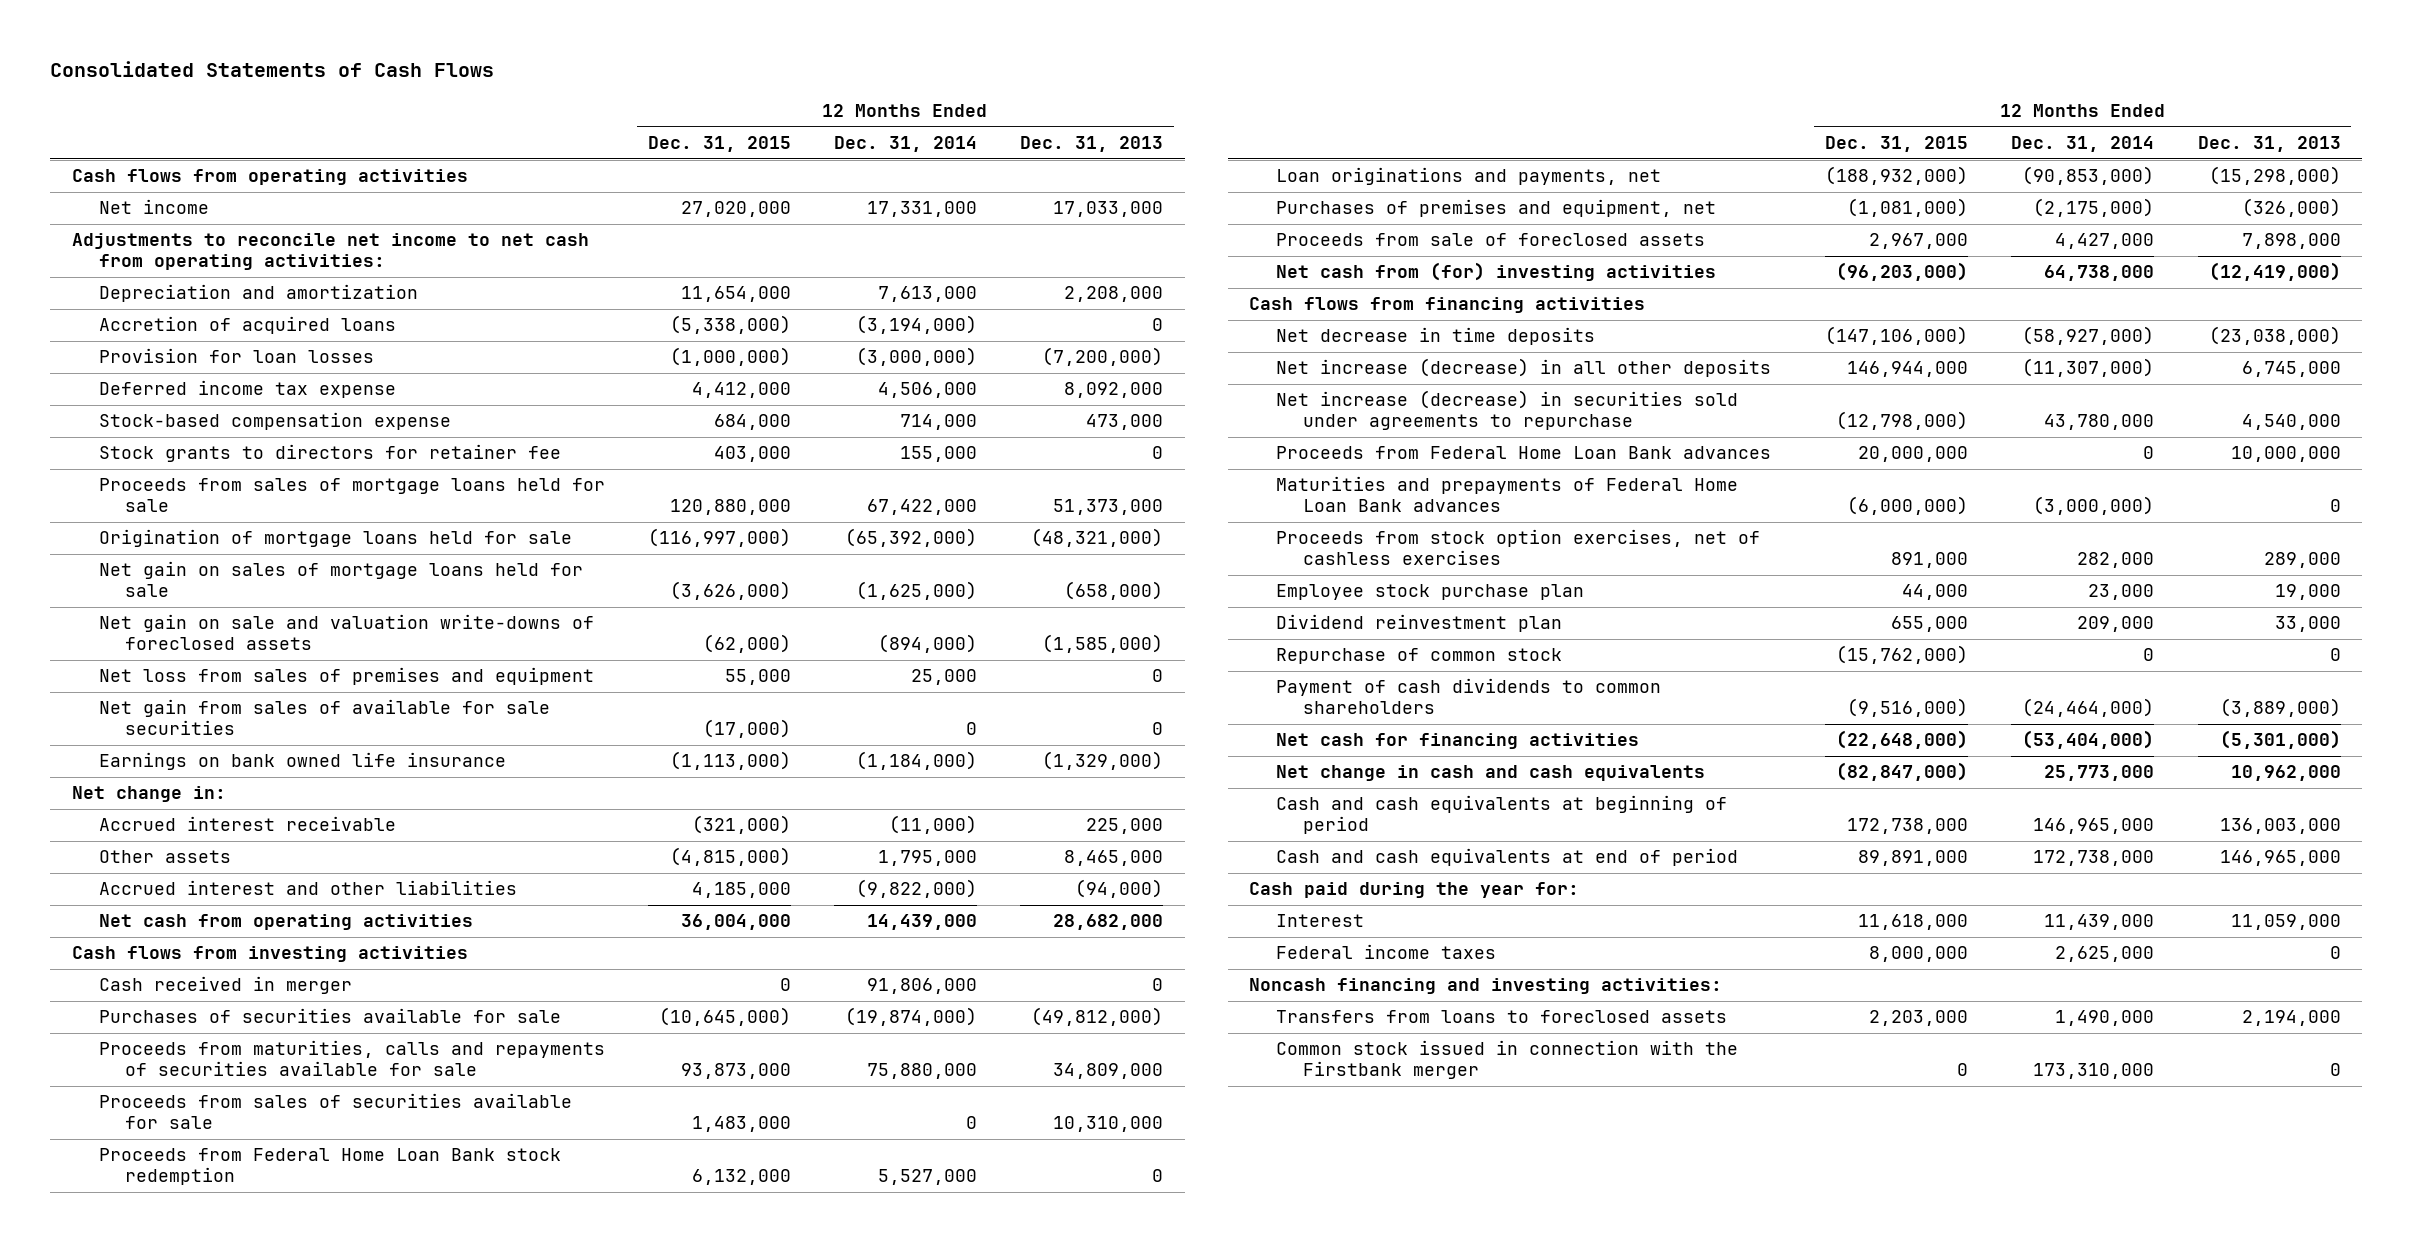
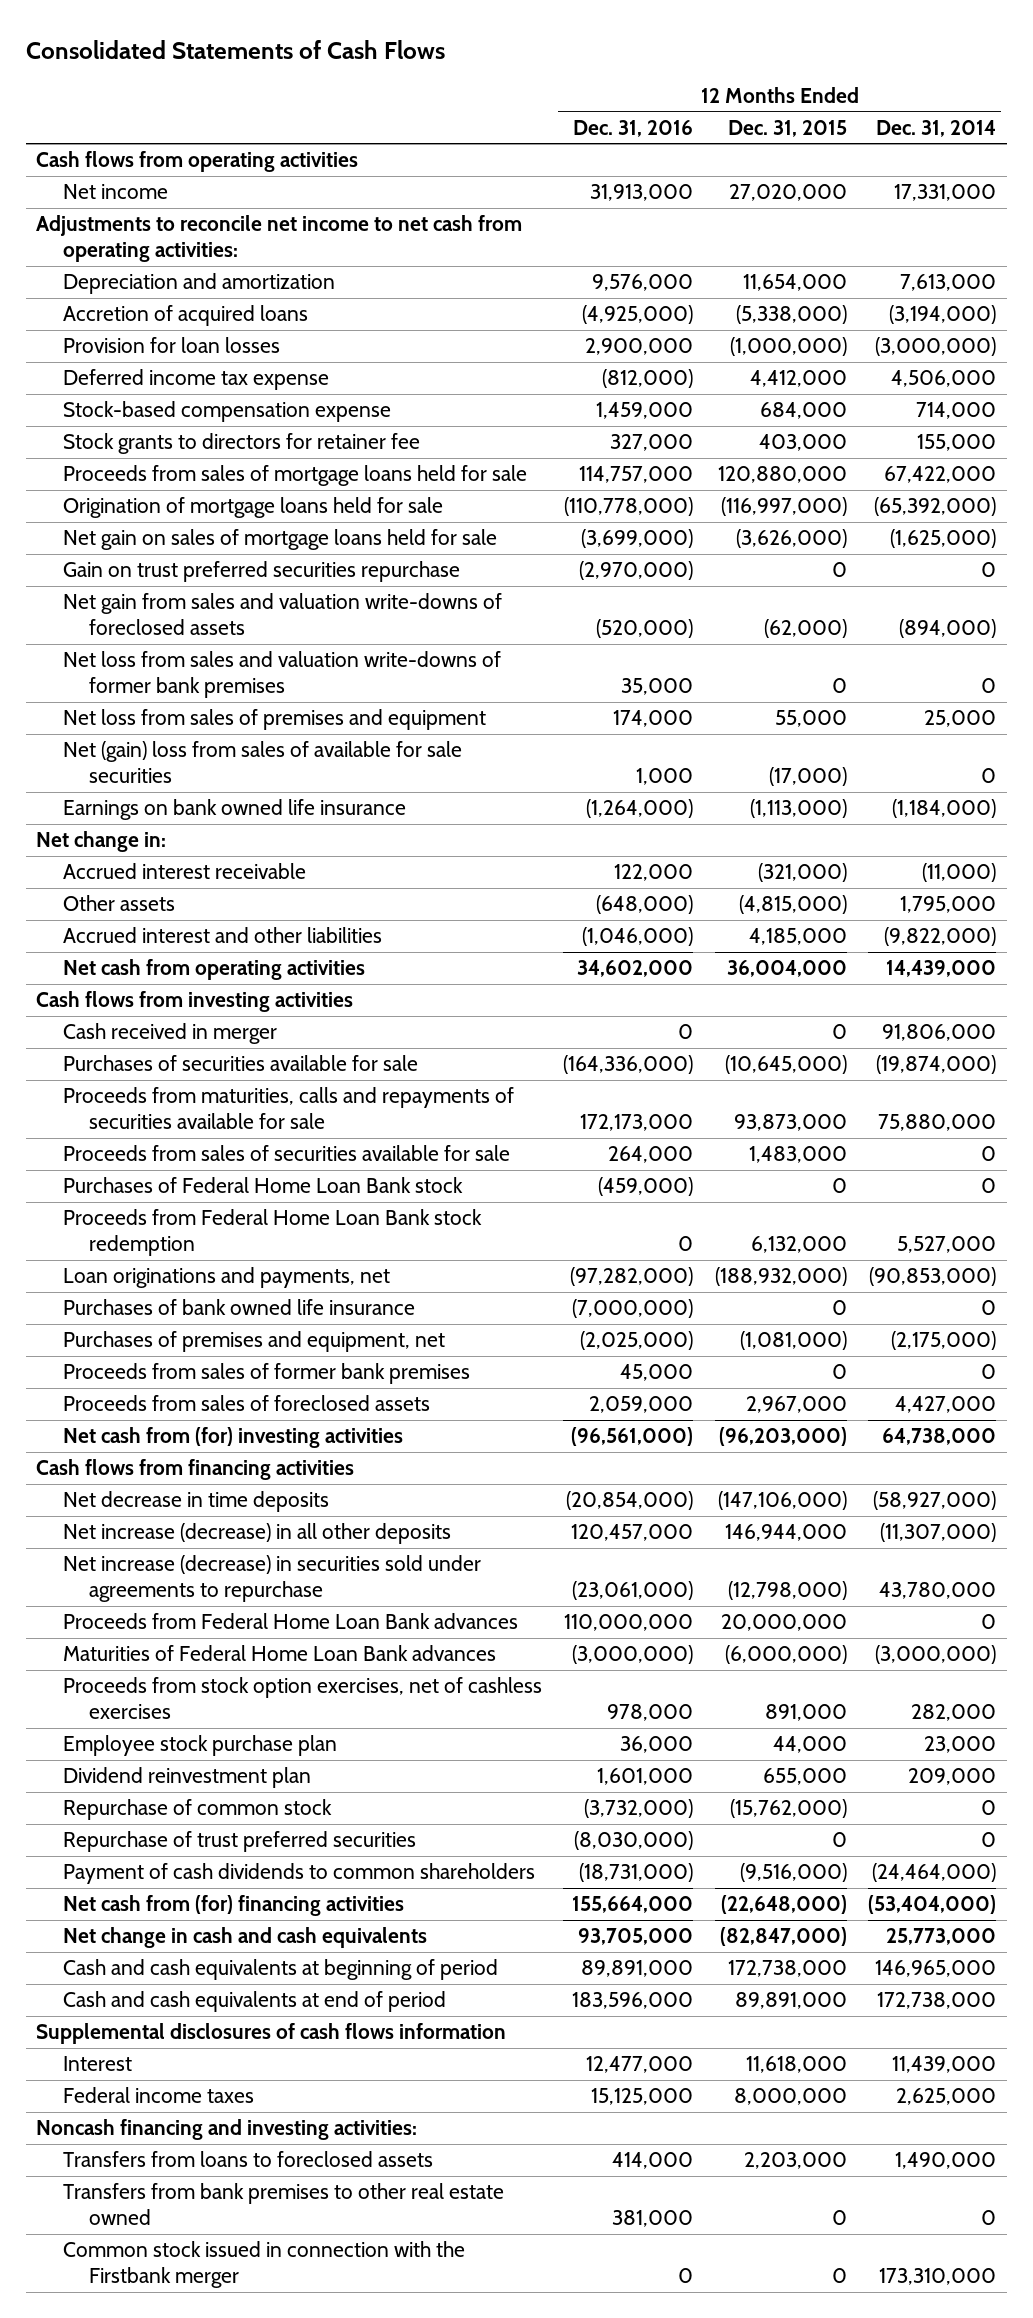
- | 12 Months Ended Dec. 31, 2015 | 12 Months Ended Dec. 31, 2014 | 12 Months Ended Dec. 31, 2013
+ | 12 Months Ended Dec. 31, 2016 | 12 Months Ended Dec. 31, 2015 | 12 Months Ended Dec. 31, 2014
- Net gain on sale and valuation write-downs of foreclosed assets | (62,000) | (894,000) | (1,585,000)
+ Gain on trust preferred securities repurchase | (2,970,000) | 0 | 0
+ Net gain from sales and valuation write-downs of foreclosed assets | (520,000) | (62,000) | (894,000)
+ Net loss from sales and valuation write-downs of former bank premises | 35,000 | 0 | 0
- Net gain from sales of available for sale securities | (17,000) | 0 | 0
+ Net (gain) loss from sales of available for sale securities | 1,000 | (17,000) | 0
+ Purchases of Federal Home Loan Bank stock | (459,000) | 0 | 0
+ Purchases of bank owned life insurance | (7,000,000) | 0 | 0
- Proceeds from sale of foreclosed assets | 2,967,000 | 4,427,000 | 7,898,000
+ Proceeds from sales of former bank premises | 45,000 | 0 | 0
+ Proceeds from sales of foreclosed assets | 2,059,000 | 2,967,000 | 4,427,000
- Maturities and prepayments of Federal Home Loan Bank advances | (6,000,000) | (3,000,000) | 0
+ Maturities of Federal Home Loan Bank advances | (3,000,000) | (6,000,000) | (3,000,000)
+ Repurchase of trust preferred securities | (8,030,000) | 0 | 0
- Net cash for financing activities | (22,648,000) | (53,404,000) | (5,301,000)
+ Net cash from (for) financing activities | 155,664,000 | (22,648,000) | (53,404,000)
- Cash paid during the year for:
+ Supplemental disclosures of cash flows information
+ Transfers from bank premises to other real estate owned | 381,000 | 0 | 0

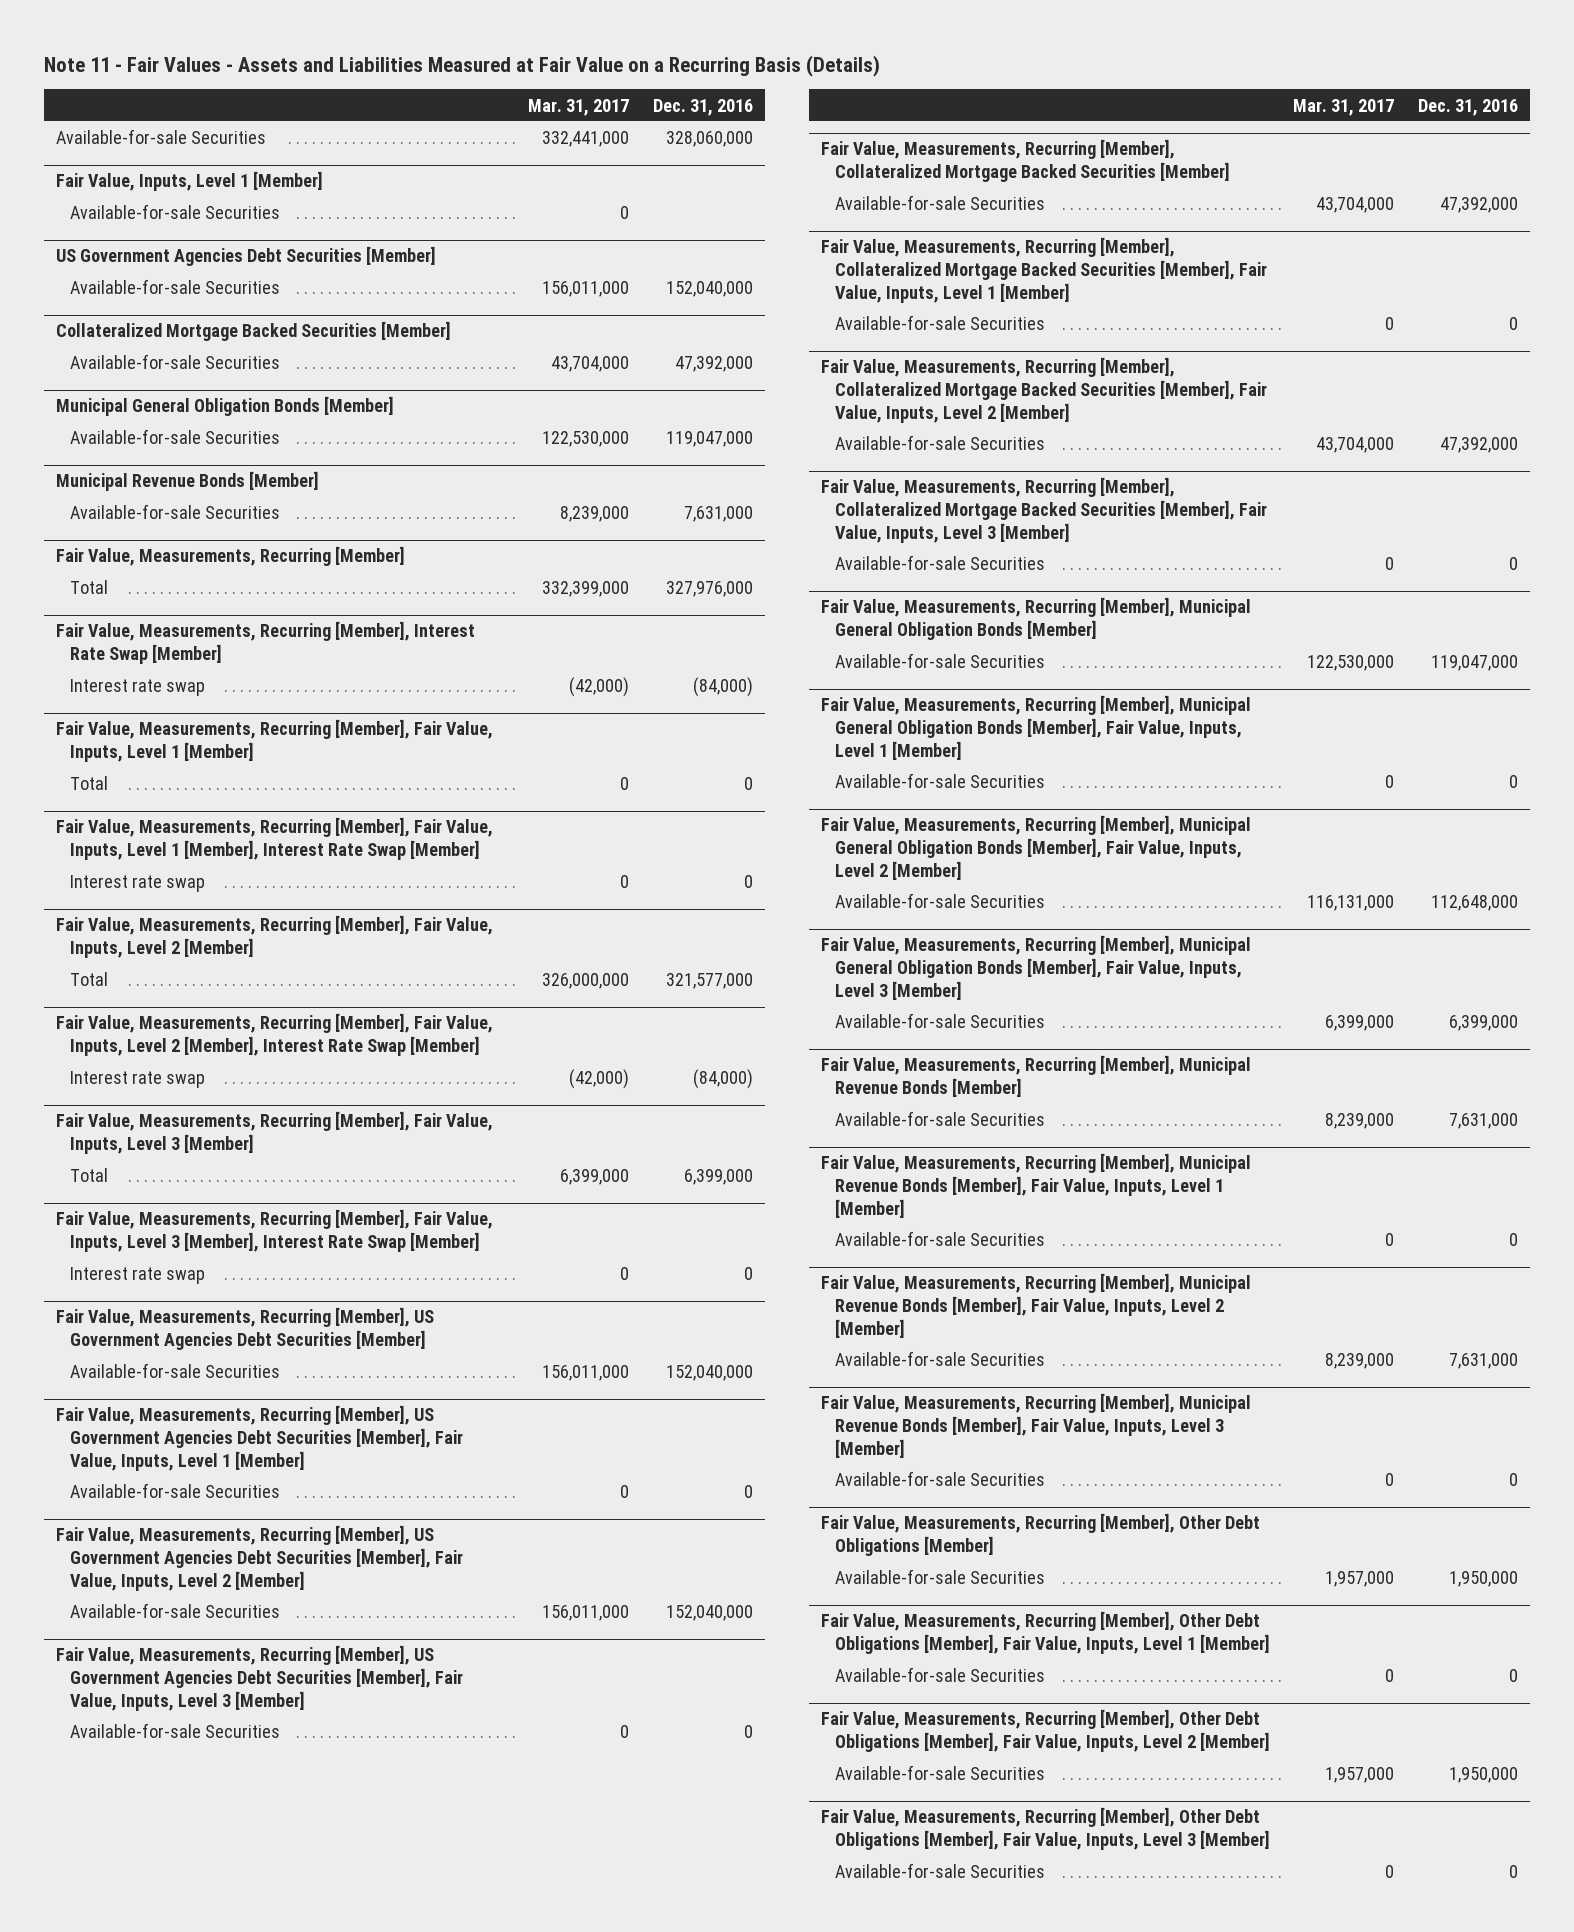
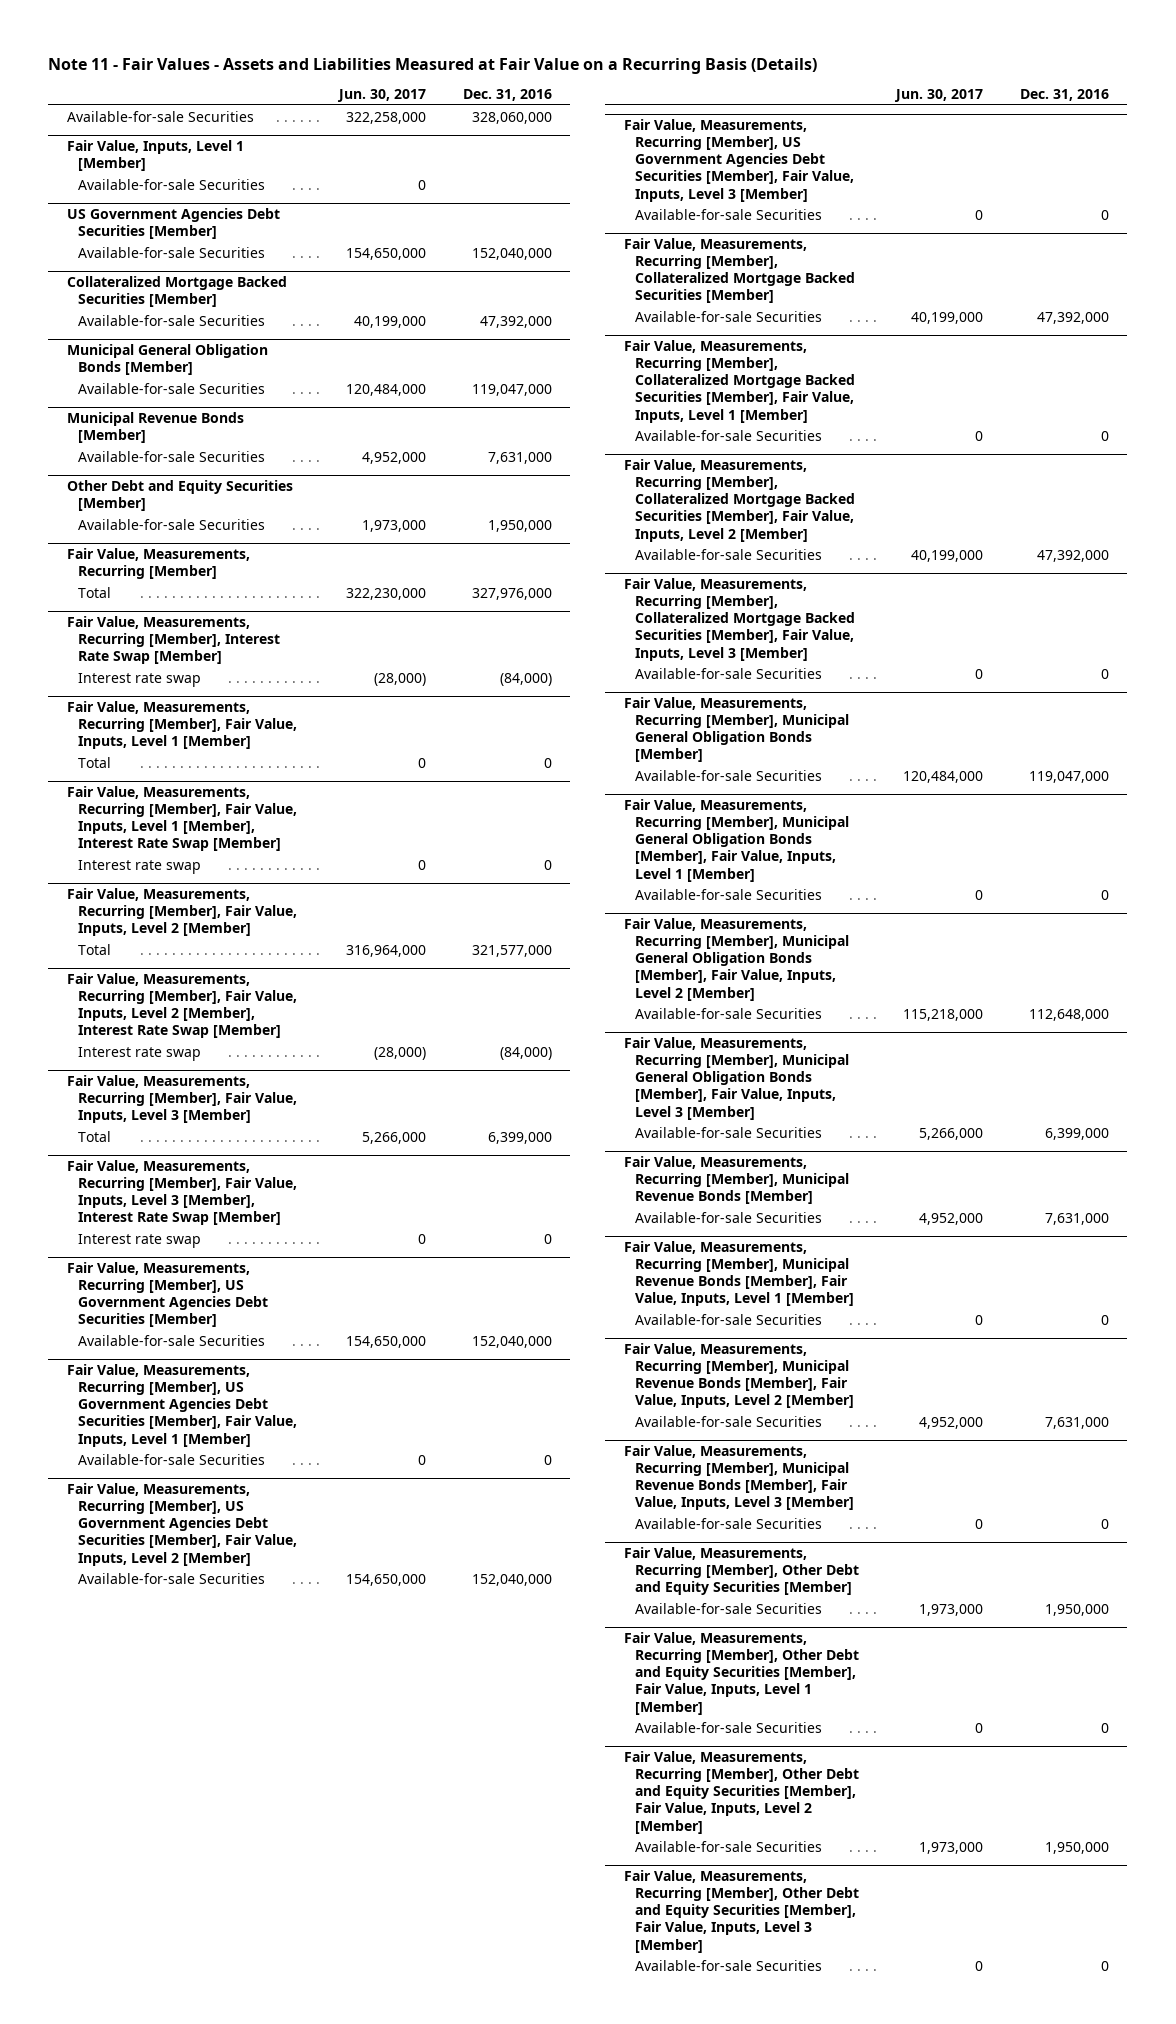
- | Mar. 31, 2017 | Dec. 31, 2016
+ | Jun. 30, 2017 | Dec. 31, 2016
+ Other Debt and Equity Securities [Member]
+ Available-for-sale Securities | 1,973,000 | 1,950,000
- Fair Value, Measurements, Recurring [Member], Other Debt Obligations [Member]
+ Fair Value, Measurements, Recurring [Member], Other Debt and Equity Securities [Member]
- Fair Value, Measurements, Recurring [Member], Other Debt Obligations [Member], Fair Value, Inputs, Level 1 [Member]
+ Fair Value, Measurements, Recurring [Member], Other Debt and Equity Securities [Member], Fair Value, Inputs, Level 1 [Member]
- Fair Value, Measurements, Recurring [Member], Other Debt Obligations [Member], Fair Value, Inputs, Level 2 [Member]
+ Fair Value, Measurements, Recurring [Member], Other Debt and Equity Securities [Member], Fair Value, Inputs, Level 2 [Member]
- Fair Value, Measurements, Recurring [Member], Other Debt Obligations [Member], Fair Value, Inputs, Level 3 [Member]
+ Fair Value, Measurements, Recurring [Member], Other Debt and Equity Securities [Member], Fair Value, Inputs, Level 3 [Member]

